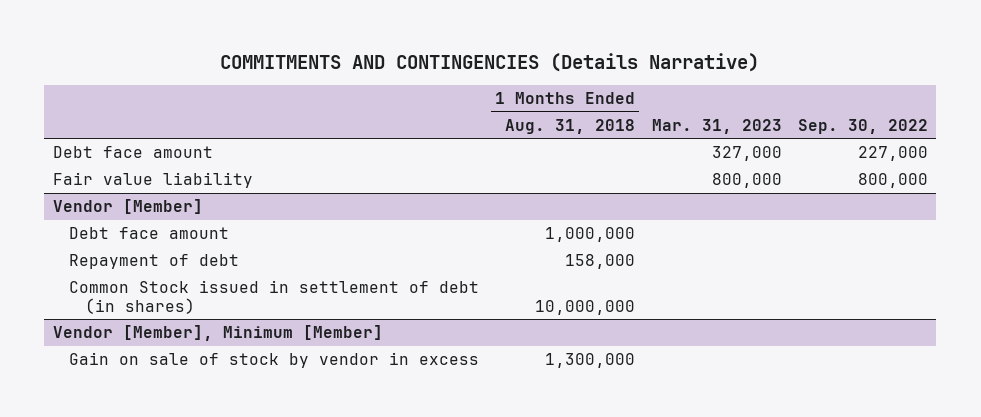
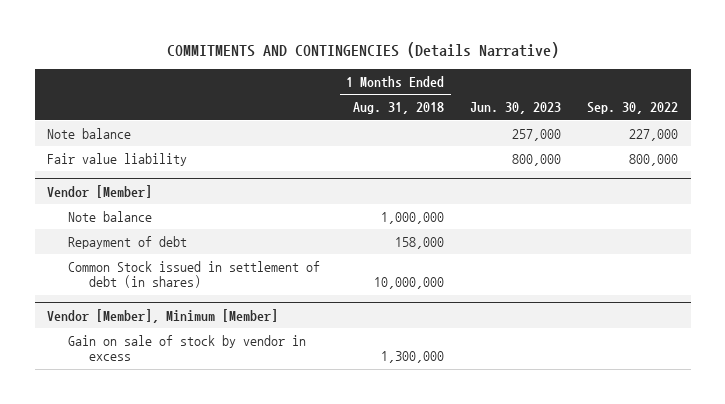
- | 1 Months Ended Aug. 31, 2018 | Mar. 31, 2023 | Sep. 30, 2022
+ | 1 Months Ended Aug. 31, 2018 | Jun. 30, 2023 | Sep. 30, 2022
- Debt face amount | | 327,000 | 227,000
+ Note balance | | 257,000 | 227,000
@ Vendor [Member]
- Debt face amount | 1,000,000 | |
+ Note balance | 1,000,000 | |

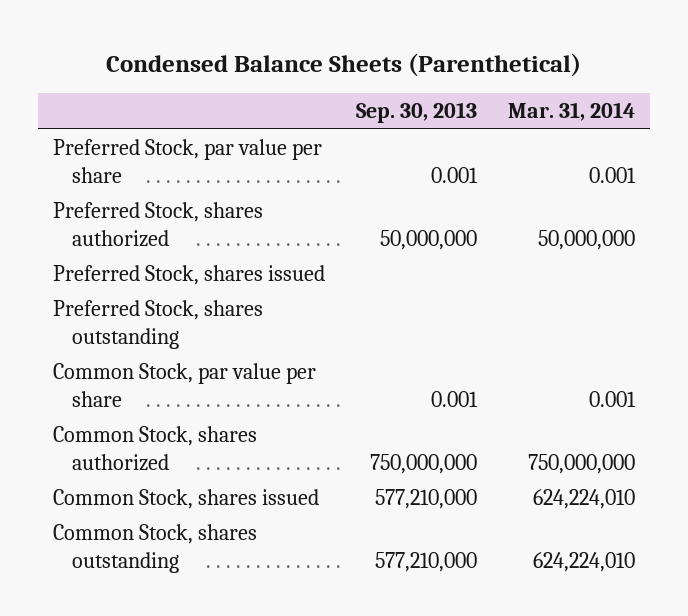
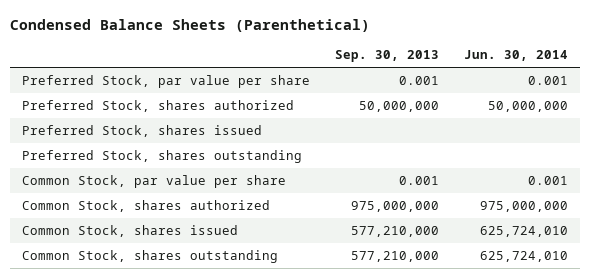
- | Sep. 30, 2013 | Mar. 31, 2014
+ | Sep. 30, 2013 | Jun. 30, 2014
- Common Stock, shares authorized | 750,000,000 | 750,000,000
+ Common Stock, shares authorized | 975,000,000 | 975,000,000

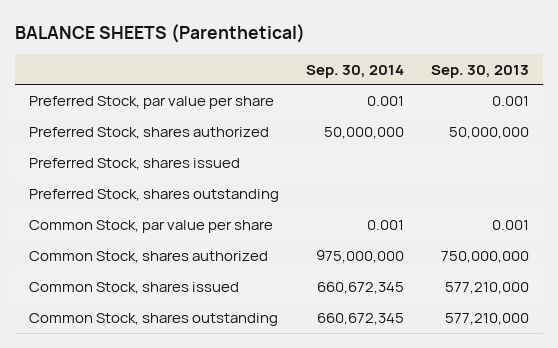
- Condensed Balance Sheets (Parenthetical)
+ BALANCE SHEETS (Parenthetical)
- | Sep. 30, 2013 | Jun. 30, 2014
+ | Sep. 30, 2014 | Sep. 30, 2013
- Common Stock, shares authorized | 975,000,000 | 975,000,000
+ Common Stock, shares authorized | 975,000,000 | 750,000,000

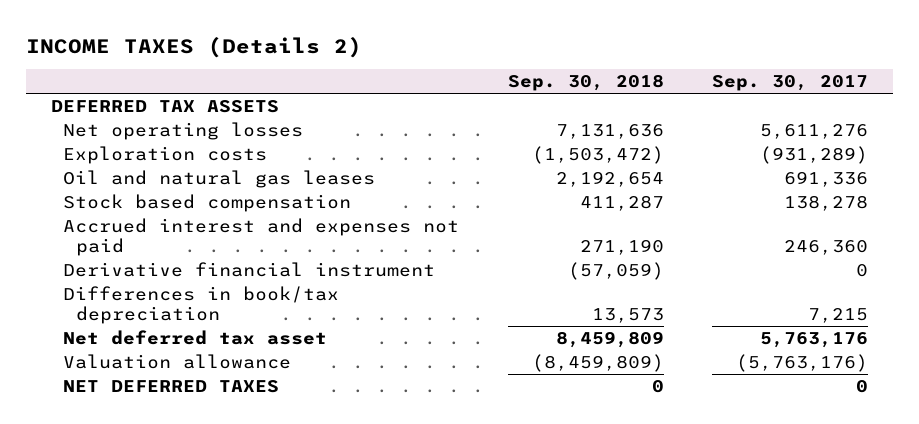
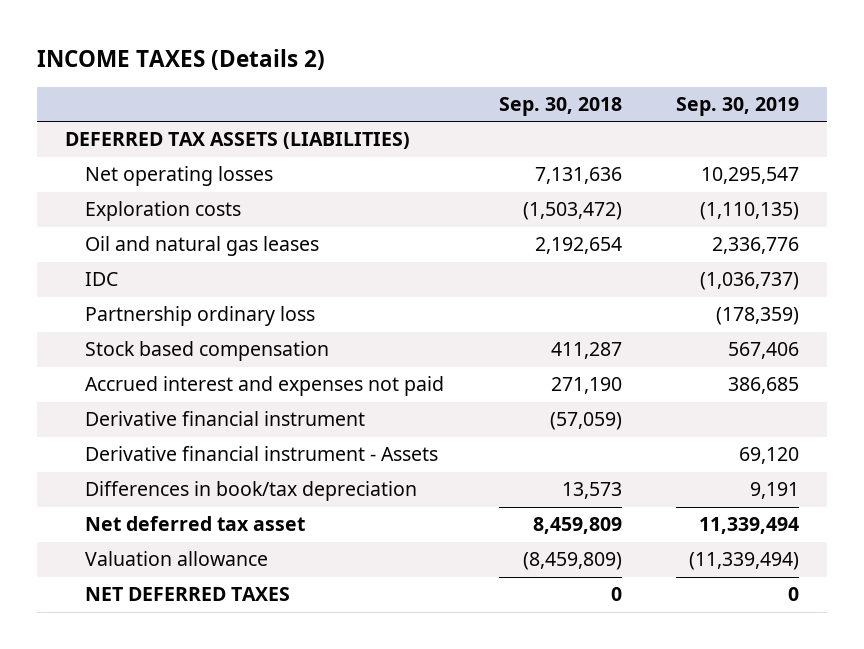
- | Sep. 30, 2018 | Sep. 30, 2017
+ | Sep. 30, 2018 | Sep. 30, 2019
- DEFERRED TAX ASSETS
+ DEFERRED TAX ASSETS (LIABILITIES)
+ IDC | | (1,036,737)
+ Partnership ordinary loss | | (178,359)
+ Derivative financial instrument - Assets | | 69,120

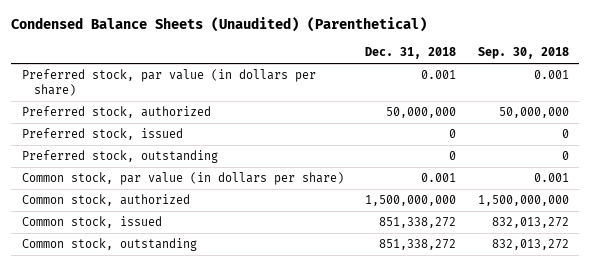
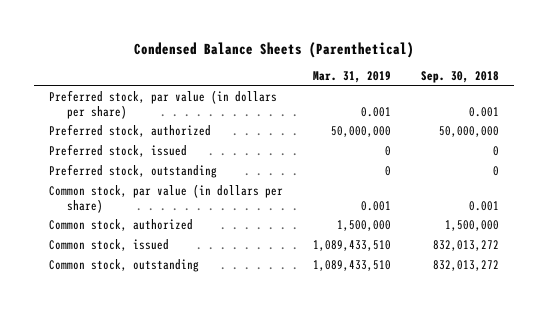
- Condensed Balance Sheets (Unaudited) (Parenthetical)
+ Condensed Balance Sheets (Parenthetical)
- | Dec. 31, 2018 | Sep. 30, 2018
+ | Mar. 31, 2019 | Sep. 30, 2018
- Common stock, authorized | 1,500,000,000 | 1,500,000,000
+ Common stock, authorized | 1,500,000 | 1,500,000

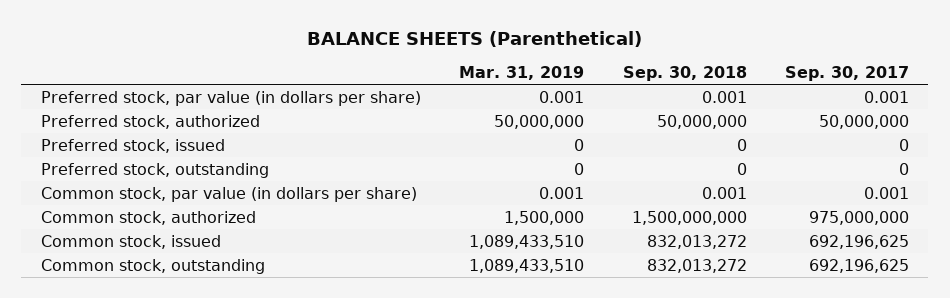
- Condensed Balance Sheets (Parenthetical)
+ BALANCE SHEETS (Parenthetical)
- | Mar. 31, 2019 | Sep. 30, 2018
+ | Mar. 31, 2019 | Sep. 30, 2018 | Sep. 30, 2017
- Common stock, authorized | 1,500,000 | 1,500,000
+ Common stock, authorized | 1,500,000 | 1,500,000,000 | 975,000,000

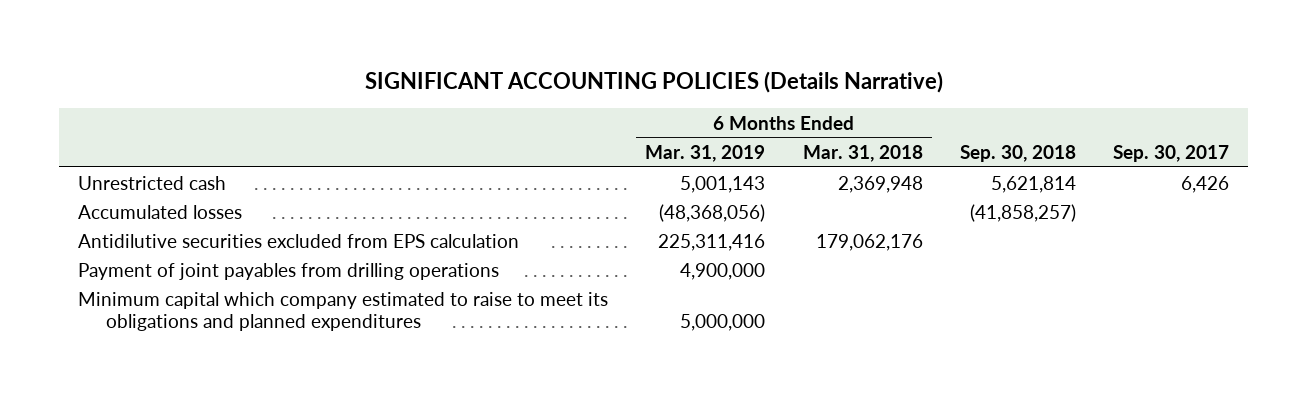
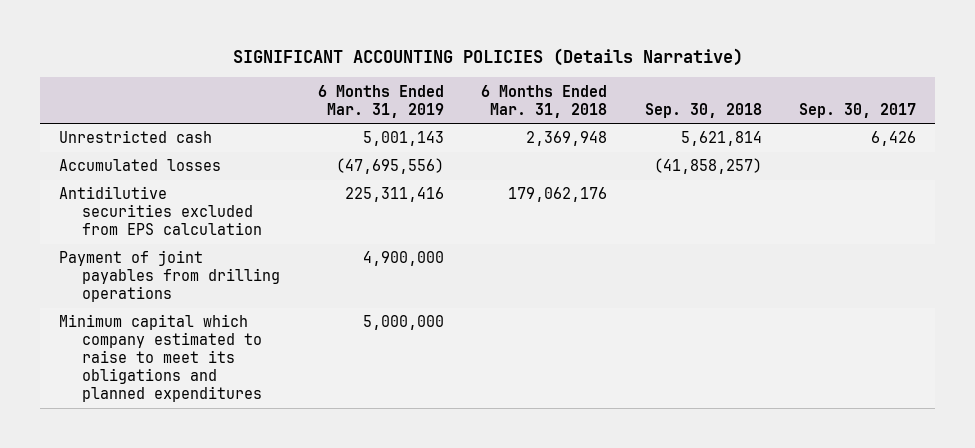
- Accumulated losses | (48,368,056) | | (41,858,257) |
+ Accumulated losses | (47,695,556) | | (41,858,257) |

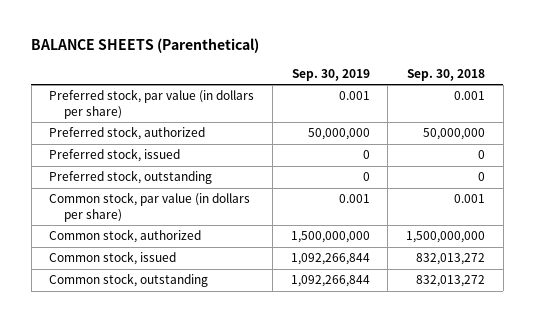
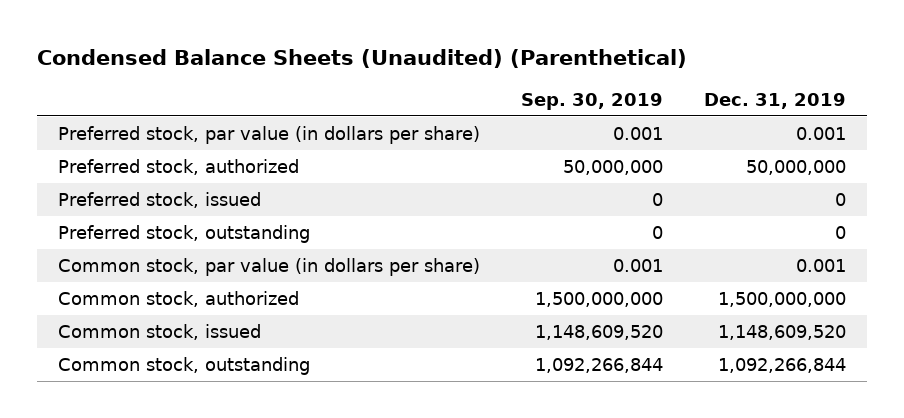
- BALANCE SHEETS (Parenthetical)
+ Condensed Balance Sheets (Unaudited) (Parenthetical)
- | Sep. 30, 2019 | Sep. 30, 2018
+ | Sep. 30, 2019 | Dec. 31, 2019
- Common stock, issued | 1,092,266,844 | 832,013,272
+ Common stock, issued | 1,148,609,520 | 1,148,609,520

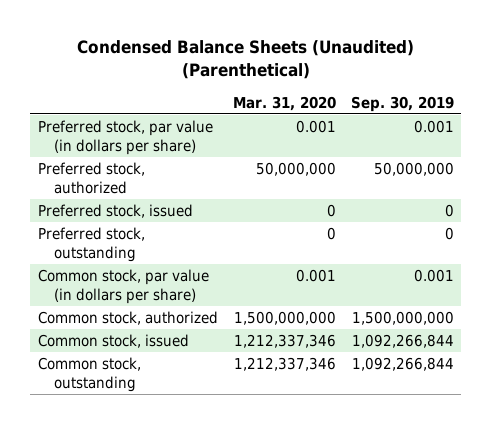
- | Sep. 30, 2019 | Dec. 31, 2019
+ | Mar. 31, 2020 | Sep. 30, 2019
- Common stock, issued | 1,148,609,520 | 1,148,609,520
+ Common stock, issued | 1,212,337,346 | 1,092,266,844

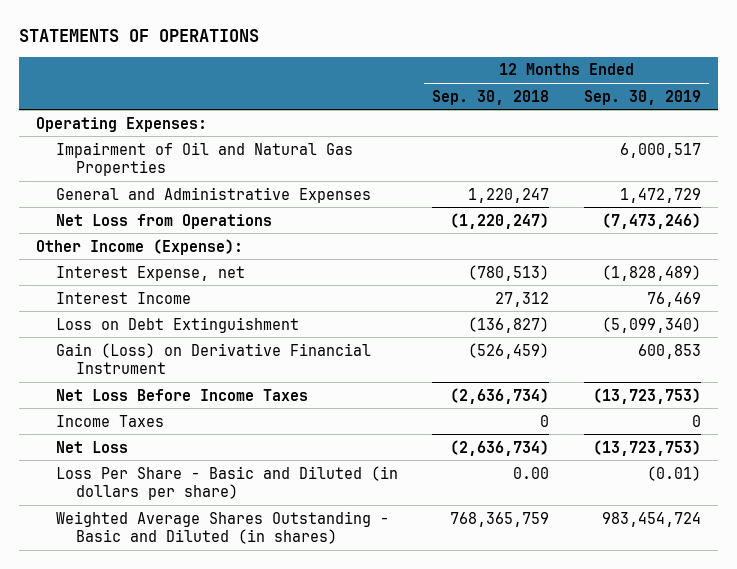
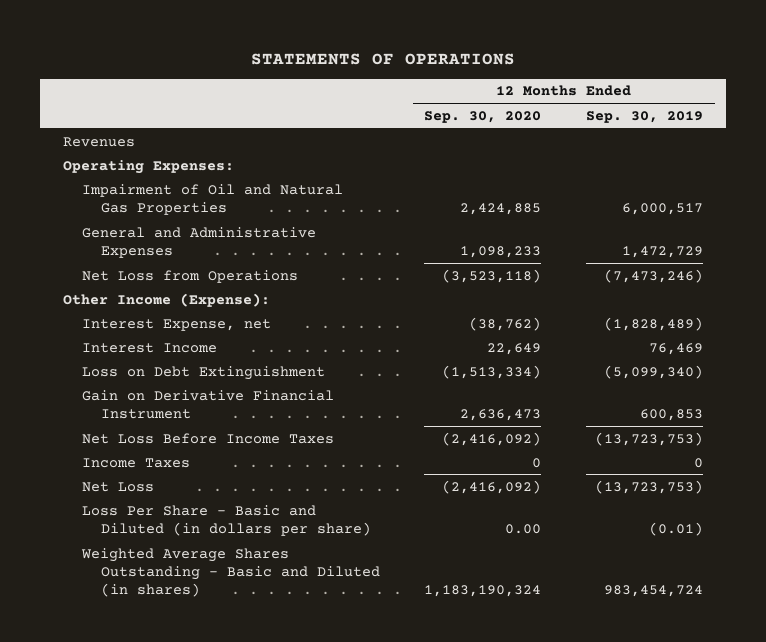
- | 12 Months Ended Sep. 30, 2018 | 12 Months Ended Sep. 30, 2019
+ | 12 Months Ended Sep. 30, 2020 | 12 Months Ended Sep. 30, 2019
+ Revenues
- Gain (Loss) on Derivative Financial Instrument | (526,459) | 600,853
+ Gain on Derivative Financial Instrument | 2,636,473 | 600,853

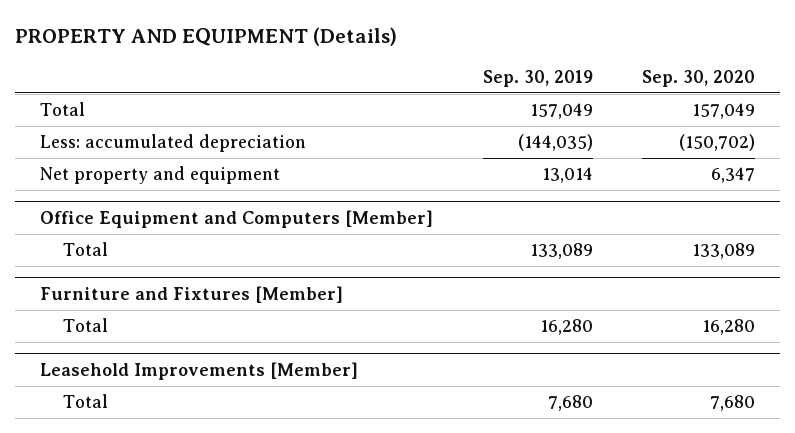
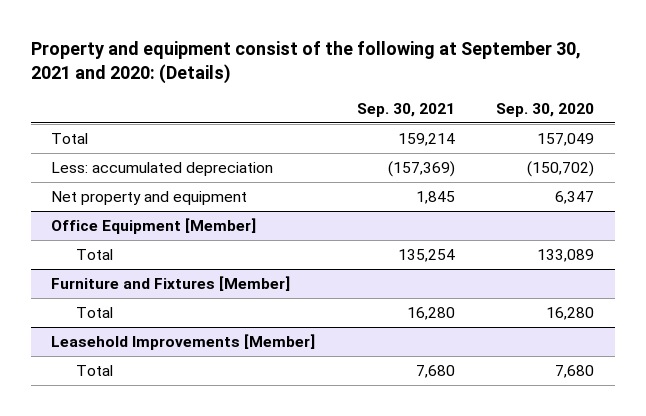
- PROPERTY AND EQUIPMENT (Details)
+ Property and equipment consist of the following at September 30, 2021 and 2020: (Details)
- | Sep. 30, 2019 | Sep. 30, 2020
+ | Sep. 30, 2021 | Sep. 30, 2020
- Office Equipment and Computers [Member]
+ Office Equipment [Member]

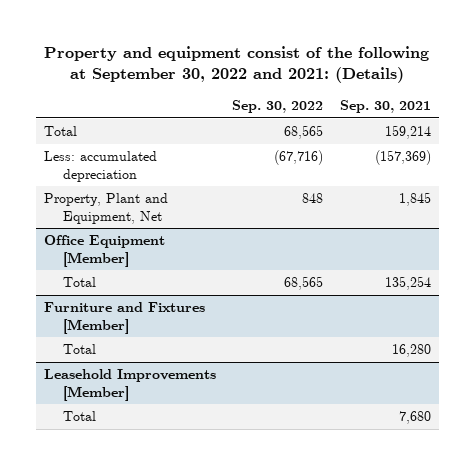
- Property and equipment consist of the following at September 30, 2021 and 2020: (Details)
+ Property and equipment consist of the following at September 30, 2022 and 2021: (Details)
- | Sep. 30, 2021 | Sep. 30, 2020
+ | Sep. 30, 2022 | Sep. 30, 2021
- Net property and equipment | 1,845 | 6,347
+ Property, Plant and Equipment, Net | 848 | 1,845

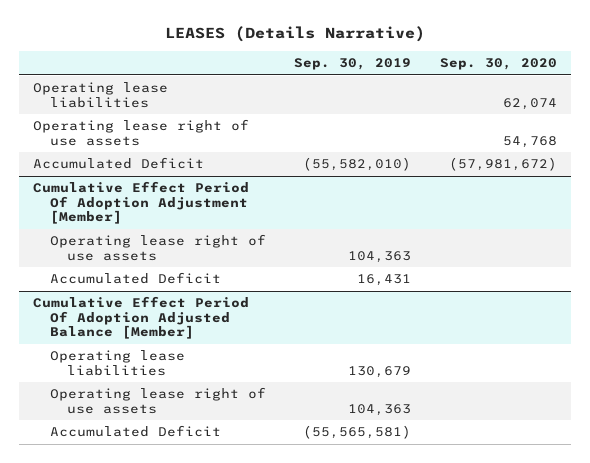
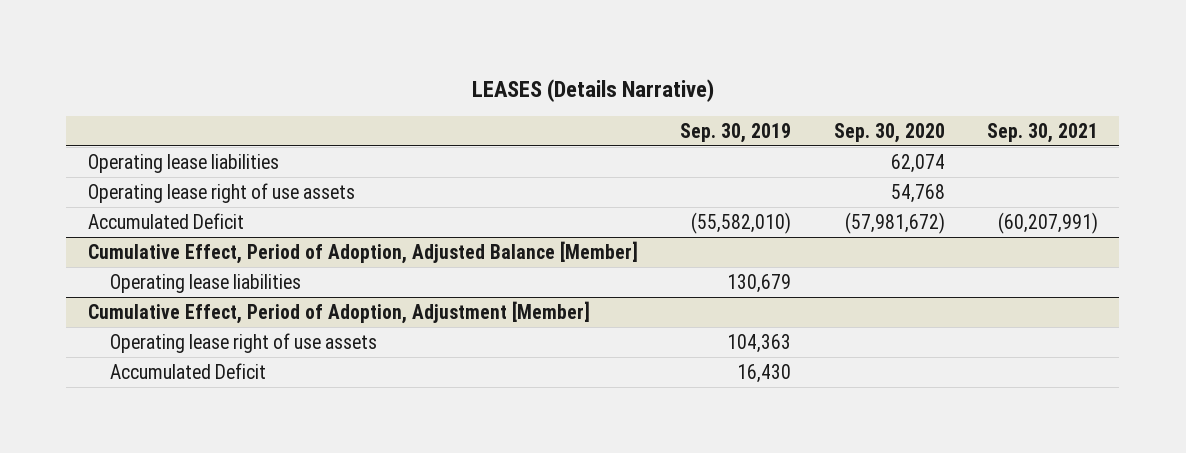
- | Sep. 30, 2019 | Sep. 30, 2020
+ | Sep. 30, 2019 | Sep. 30, 2020 | Sep. 30, 2021
- Cumulative Effect Period Of Adoption Adjustment [Member]
- Operating lease right of use assets | 104,363 |
- Accumulated Deficit | 16,431 |
- Cumulative Effect Period Of Adoption Adjusted Balance [Member]
+ Cumulative Effect, Period of Adoption, Adjusted Balance [Member]
+ Cumulative Effect, Period of Adoption, Adjustment [Member]
- Accumulated Deficit | (55,565,581) |
+ Accumulated Deficit | 16,430 | |

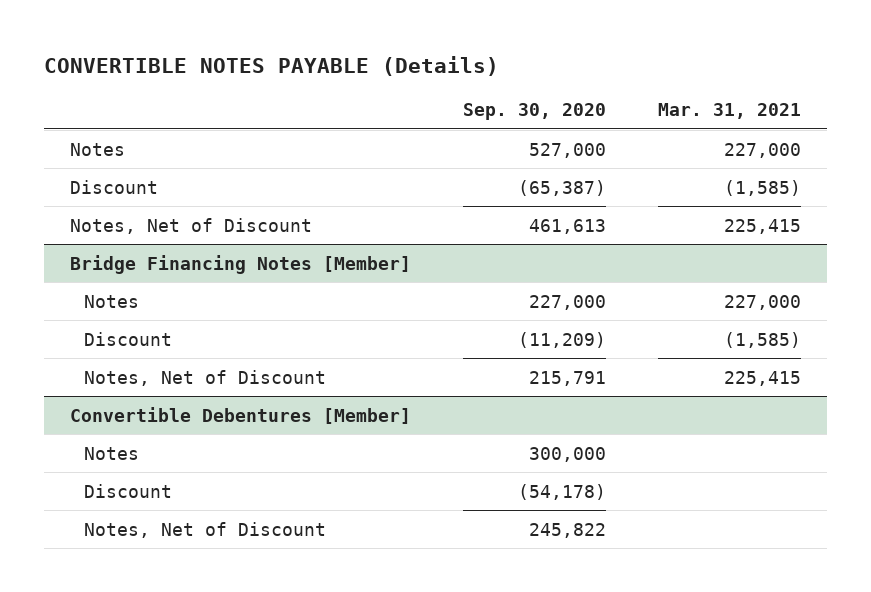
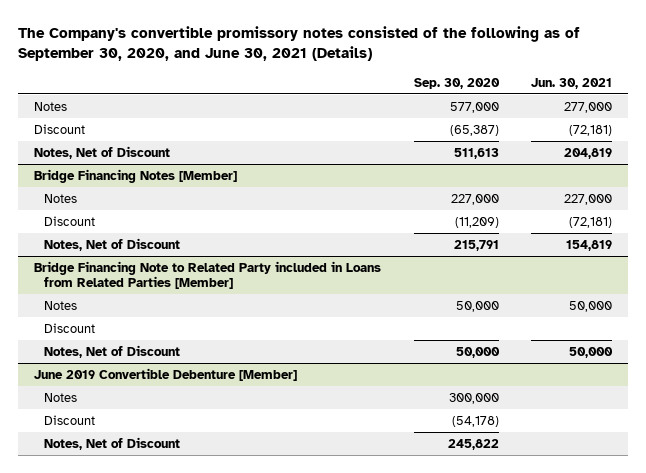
- CONVERTIBLE NOTES PAYABLE (Details)
+ The Company's convertible promissory notes consisted of the following as of September 30, 2020, and June 30, 2021 (Details)
- | Sep. 30, 2020 | Mar. 31, 2021
+ | Sep. 30, 2020 | Jun. 30, 2021
- Notes | 527,000 | 227,000
+ Notes | 577,000 | 277,000
- Notes, Net of Discount | 461,613 | 225,415
+ Notes, Net of Discount | 511,613 | 204,819
- Convertible Debentures [Member]
+ Bridge Financing Note to Related Party included in Loans from Related Parties [Member]
+ Notes | 50,000 | 50,000
+ Discount
+ Notes, Net of Discount | 50,000 | 50,000
+ June 2019 Convertible Debenture [Member]

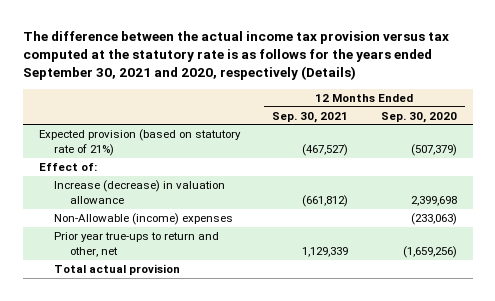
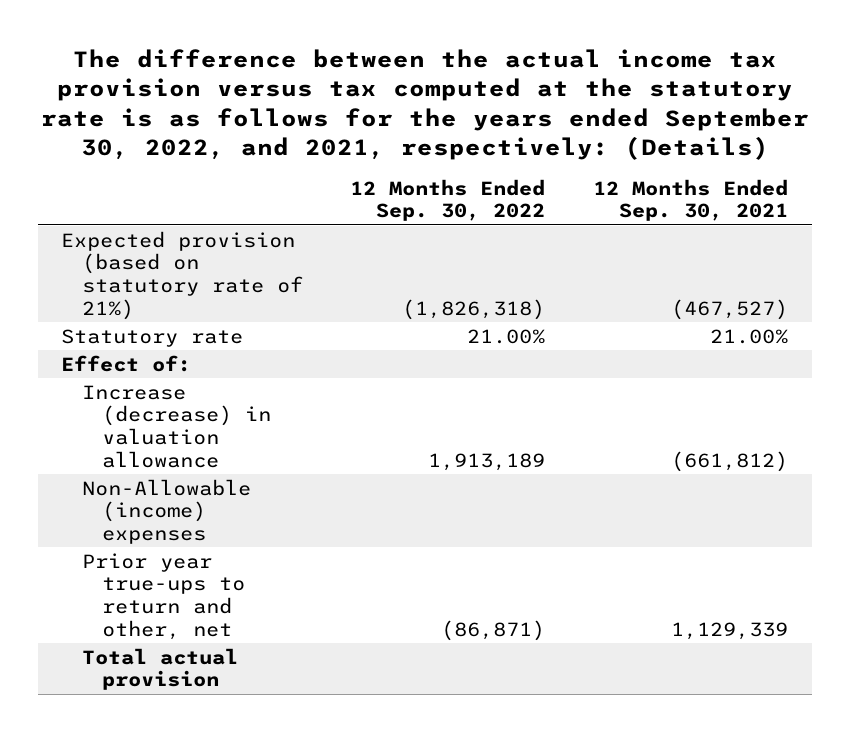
- The difference between the actual income tax provision versus tax computed at the statutory rate is as follows for the years ended September 30, 2021 and 2020, respectively (Details)
+ The difference between the actual income tax provision versus tax computed at the statutory rate is as follows for the years ended September 30, 2022, and 2021, respectively: (Details)
- | 12 Months Ended Sep. 30, 2021 | 12 Months Ended Sep. 30, 2020
+ | 12 Months Ended Sep. 30, 2022 | 12 Months Ended Sep. 30, 2021
+ Statutory rate | 21.00% | 21.00%

